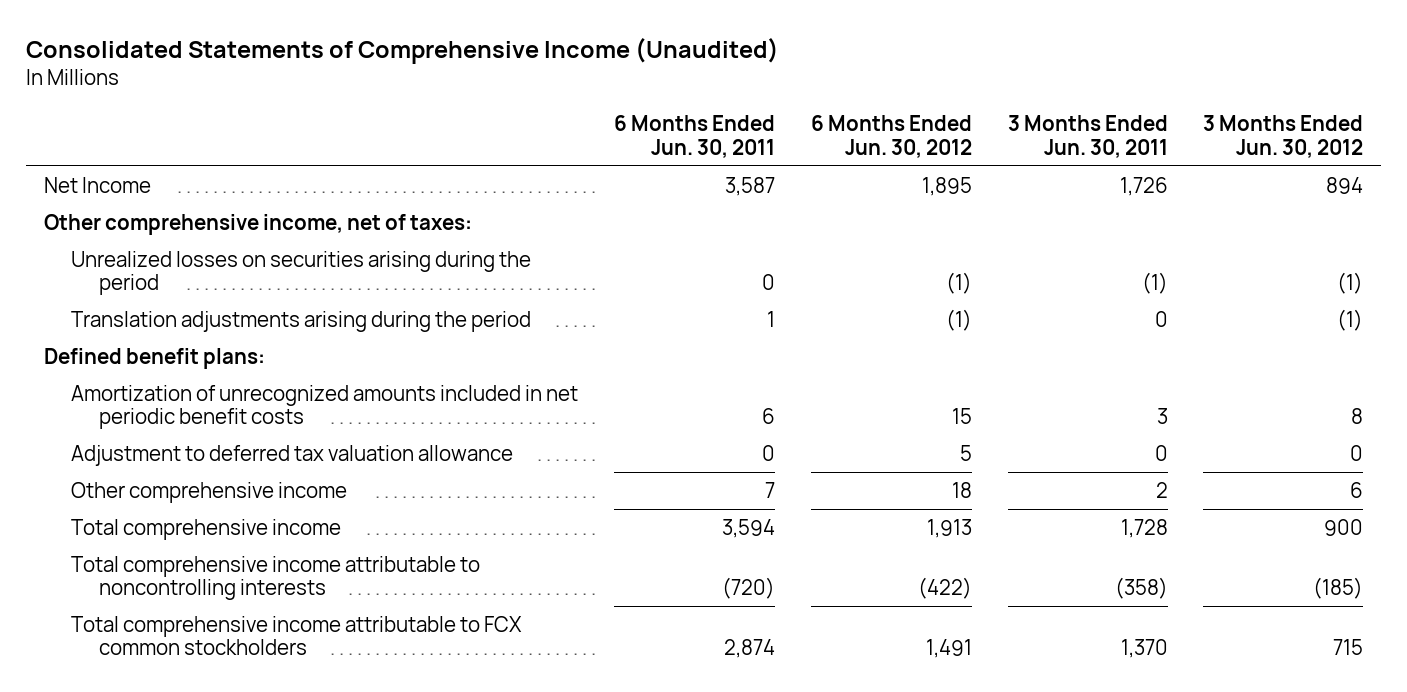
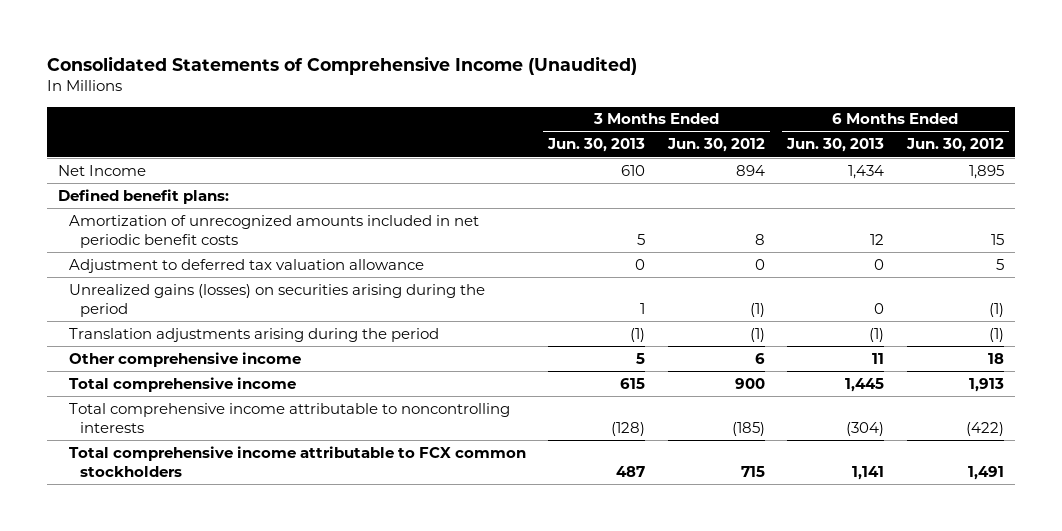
- | 6 Months Ended Jun. 30, 2011 | 6 Months Ended Jun. 30, 2012 | 3 Months Ended Jun. 30, 2011 | 3 Months Ended Jun. 30, 2012
+ | 3 Months Ended Jun. 30, 2013 | 3 Months Ended Jun. 30, 2012 | 6 Months Ended Jun. 30, 2013 | 6 Months Ended Jun. 30, 2012
- Other comprehensive income, net of taxes:
- Unrealized losses on securities arising during the period | 0 | (1) | (1) | (1)
+ Unrealized gains (losses) on securities arising during the period | 1 | (1) | 0 | (1)
moved down: Translation adjustments arising during the period | (1) | (1) | (1) | (1)

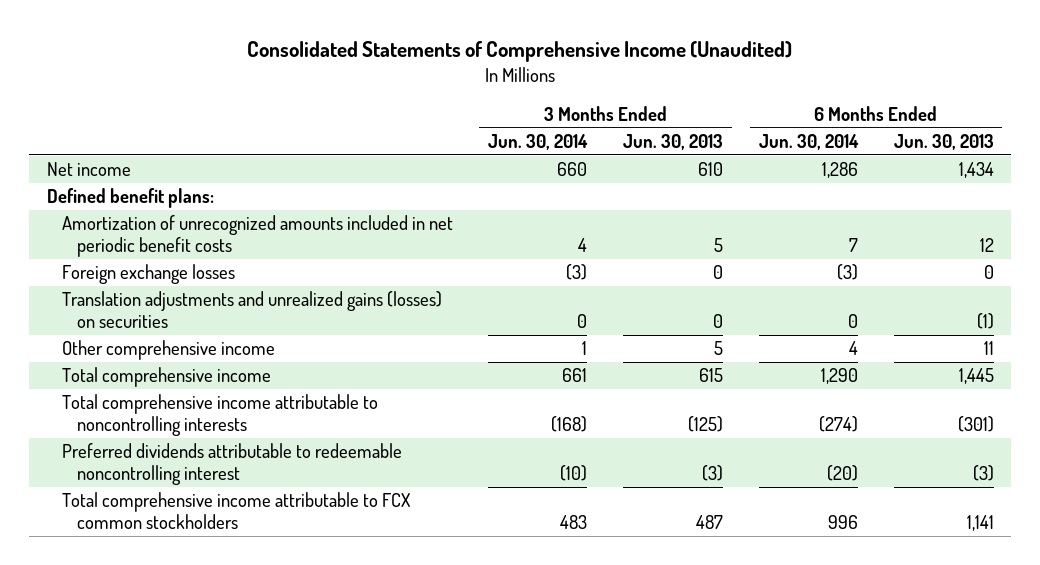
- | 3 Months Ended Jun. 30, 2013 | 3 Months Ended Jun. 30, 2012 | 6 Months Ended Jun. 30, 2013 | 6 Months Ended Jun. 30, 2012
+ | 3 Months Ended Jun. 30, 2014 | 3 Months Ended Jun. 30, 2013 | 6 Months Ended Jun. 30, 2014 | 6 Months Ended Jun. 30, 2013
- Net Income | 610 | 894 | 1,434 | 1,895
+ Net income | 660 | 610 | 1,286 | 1,434
- Adjustment to deferred tax valuation allowance | 0 | 0 | 0 | 5
- Unrealized gains (losses) on securities arising during the period | 1 | (1) | 0 | (1)
- Translation adjustments arising during the period | (1) | (1) | (1) | (1)
+ Foreign exchange losses | (3) | 0 | (3) | 0
+ Translation adjustments and unrealized gains (losses) on securities | 0 | 0 | 0 | (1)
- Total comprehensive income attributable to noncontrolling interests | (128) | (185) | (304) | (422)
+ Total comprehensive income attributable to noncontrolling interests | (168) | (125) | (274) | (301)
+ Preferred dividends attributable to redeemable noncontrolling interest | (10) | (3) | (20) | (3)

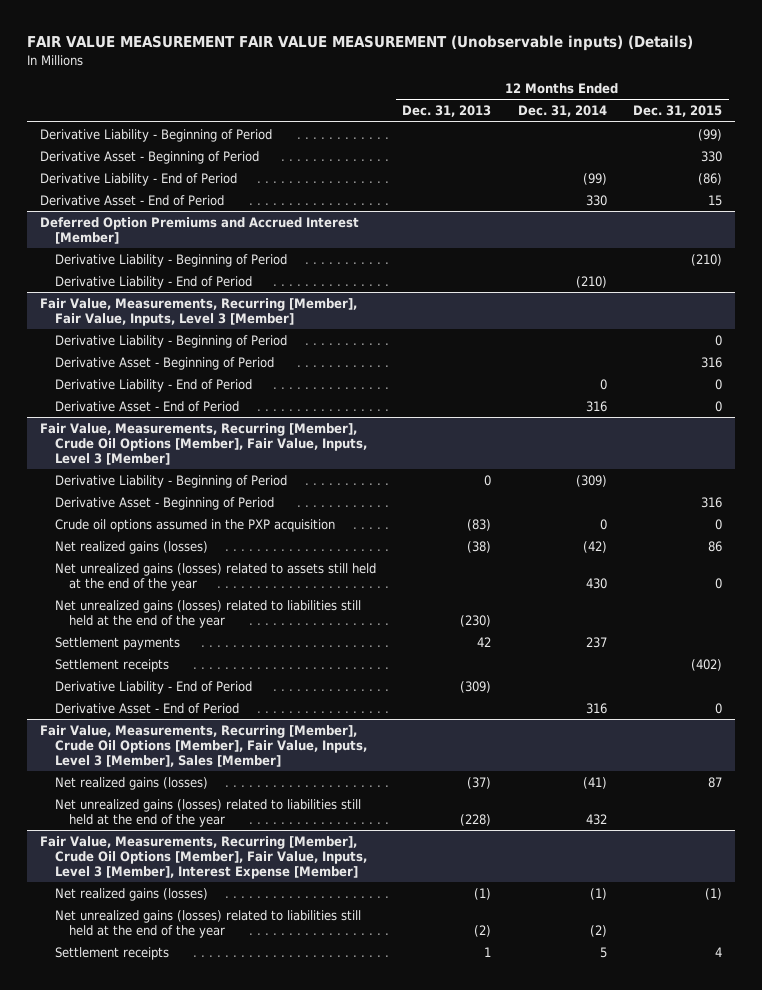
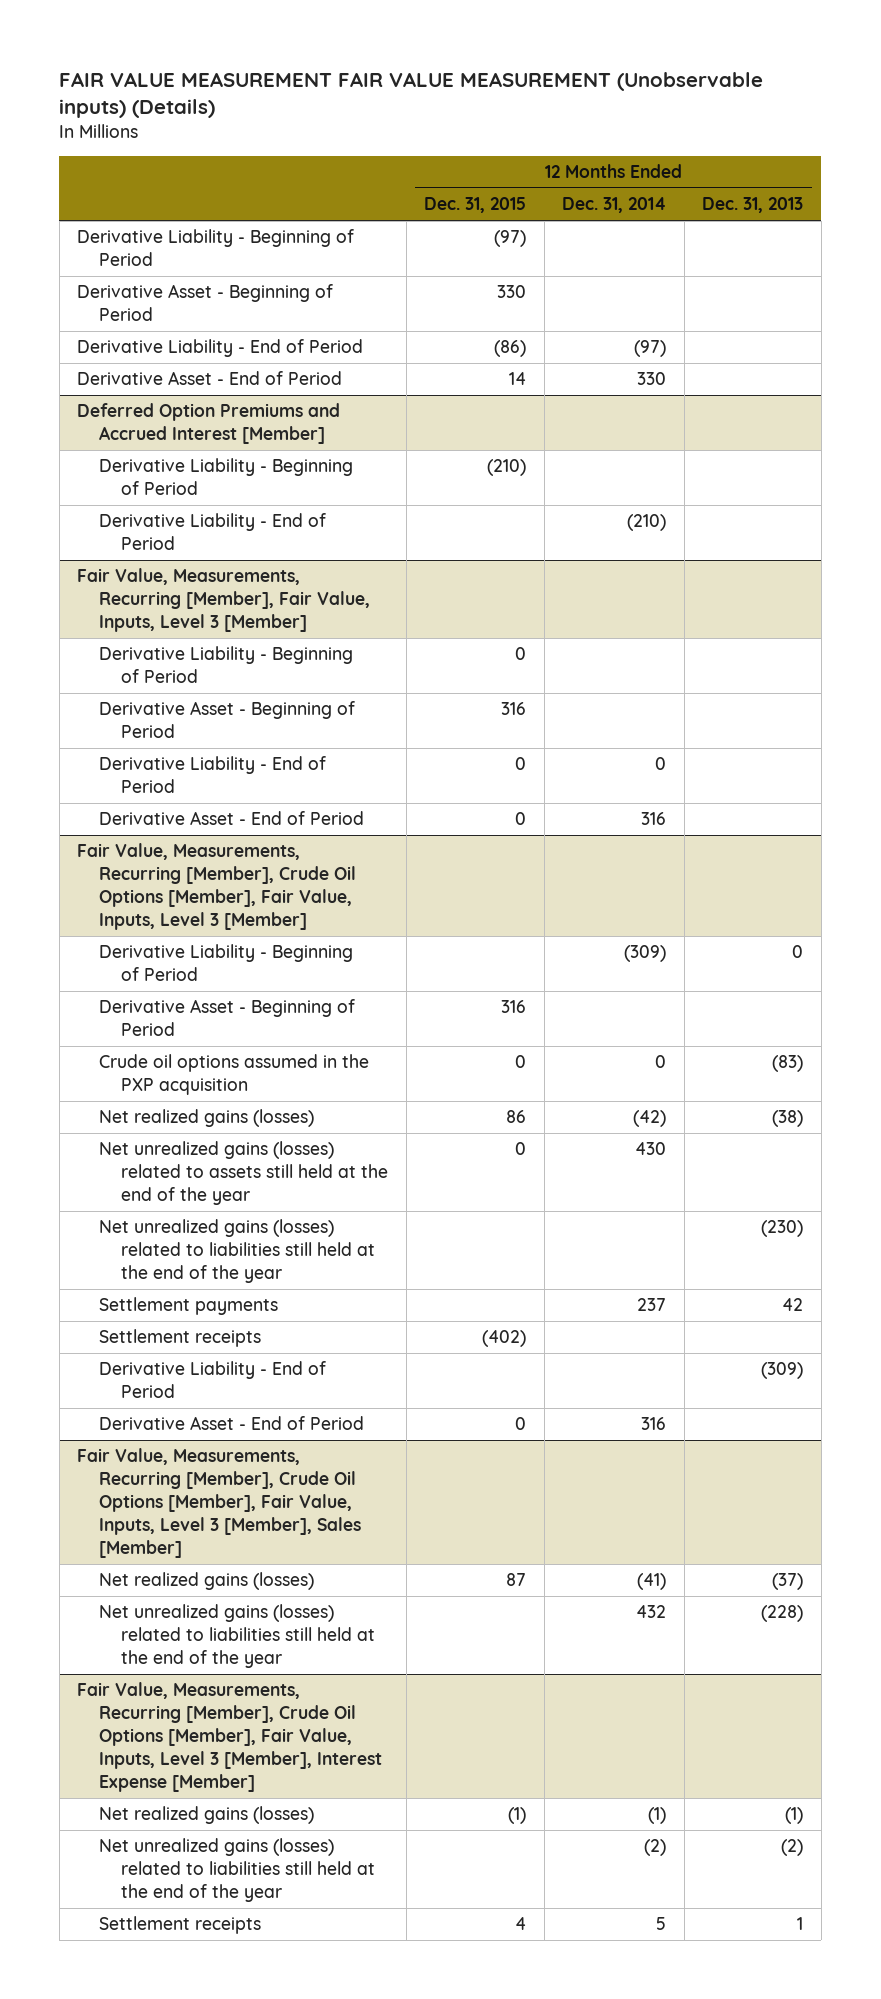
- | 12 Months Ended Dec. 31, 2013 | 12 Months Ended Dec. 31, 2014 | 12 Months Ended Dec. 31, 2015
+ | 12 Months Ended Dec. 31, 2015 | 12 Months Ended Dec. 31, 2014 | 12 Months Ended Dec. 31, 2013
- Derivative Liability - Beginning of Period | | | (99)
+ Derivative Liability - Beginning of Period | (97) | |
- Derivative Liability - End of Period | | (99) | (86)
- Derivative Asset - End of Period | | 330 | 15
+ Derivative Liability - End of Period | (86) | (97) |
+ Derivative Asset - End of Period | 14 | 330 |

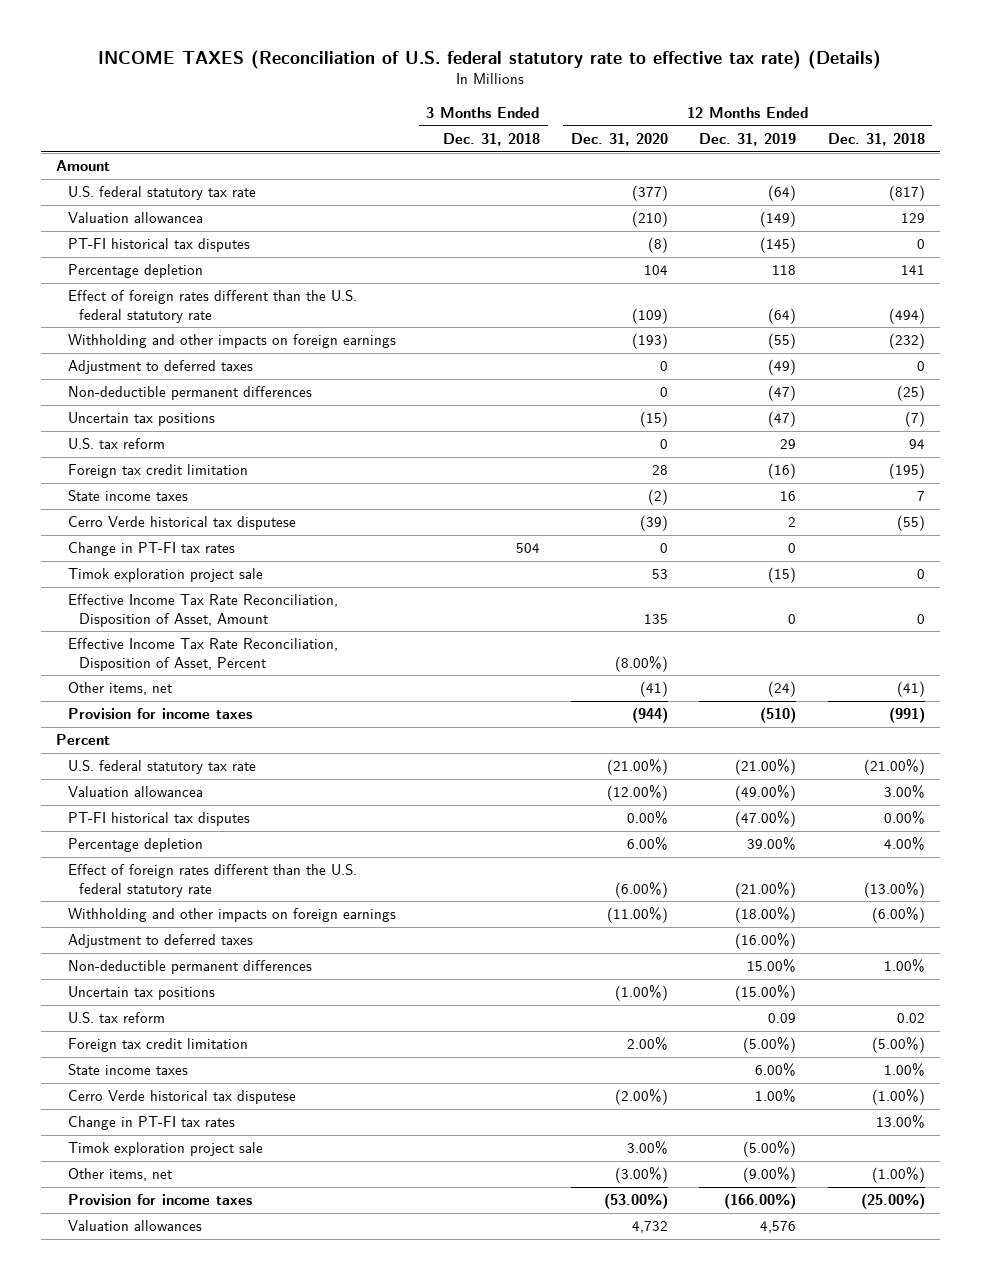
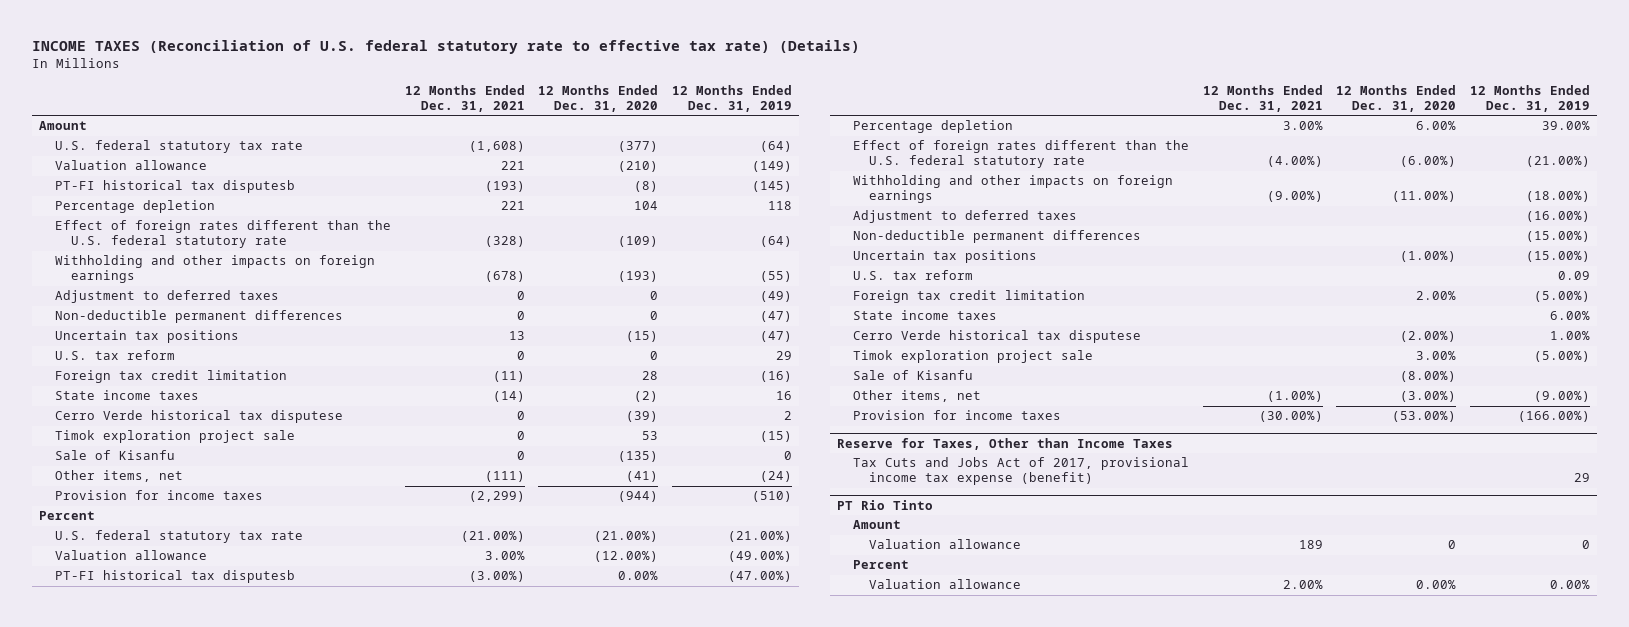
- | 3 Months Ended Dec. 31, 2018 | 12 Months Ended Dec. 31, 2020 | 12 Months Ended Dec. 31, 2019 | 12 Months Ended Dec. 31, 2018
+ | 12 Months Ended Dec. 31, 2021 | 12 Months Ended Dec. 31, 2020 | 12 Months Ended Dec. 31, 2019
- Valuation allowancea | | (210) | (149) | 129
- PT-FI historical tax disputes | | (8) | (145) | 0
+ Valuation allowance | 221 | (210) | (149)
+ PT-FI historical tax disputesb | (193) | (8) | (145)
- Change in PT-FI tax rates | 504 | 0 | 0 |
- Effective Income Tax Rate Reconciliation, Disposition of Asset, Amount | | 135 | 0 | 0
- Effective Income Tax Rate Reconciliation, Disposition of Asset, Percent | | (8.00%) | |
+ Sale of Kisanfu | 0 | (135) | 0
- Valuation allowancea | | (12.00%) | (49.00%) | 3.00%
- PT-FI historical tax disputes | | 0.00% | (47.00%) | 0.00%
+ Valuation allowance | 3.00% | (12.00%) | (49.00%)
+ PT-FI historical tax disputesb | (3.00%) | 0.00% | (47.00%)
- Non-deductible permanent differences | | | 15.00% | 1.00%
+ Non-deductible permanent differences | | | (15.00%)
- Change in PT-FI tax rates | | | | 13.00%
+ Sale of Kisanfu | | (8.00%) |
- Valuation allowances | | 4,732 | 4,576 |
+ Reserve for Taxes, Other than Income Taxes
+ Tax Cuts and Jobs Act of 2017, provisional income tax expense (benefit) | | | 29
+ PT Rio Tinto
+ Amount
+ Valuation allowance | 189 | 0 | 0
+ Percent
+ Valuation allowance | 2.00% | 0.00% | 0.00%

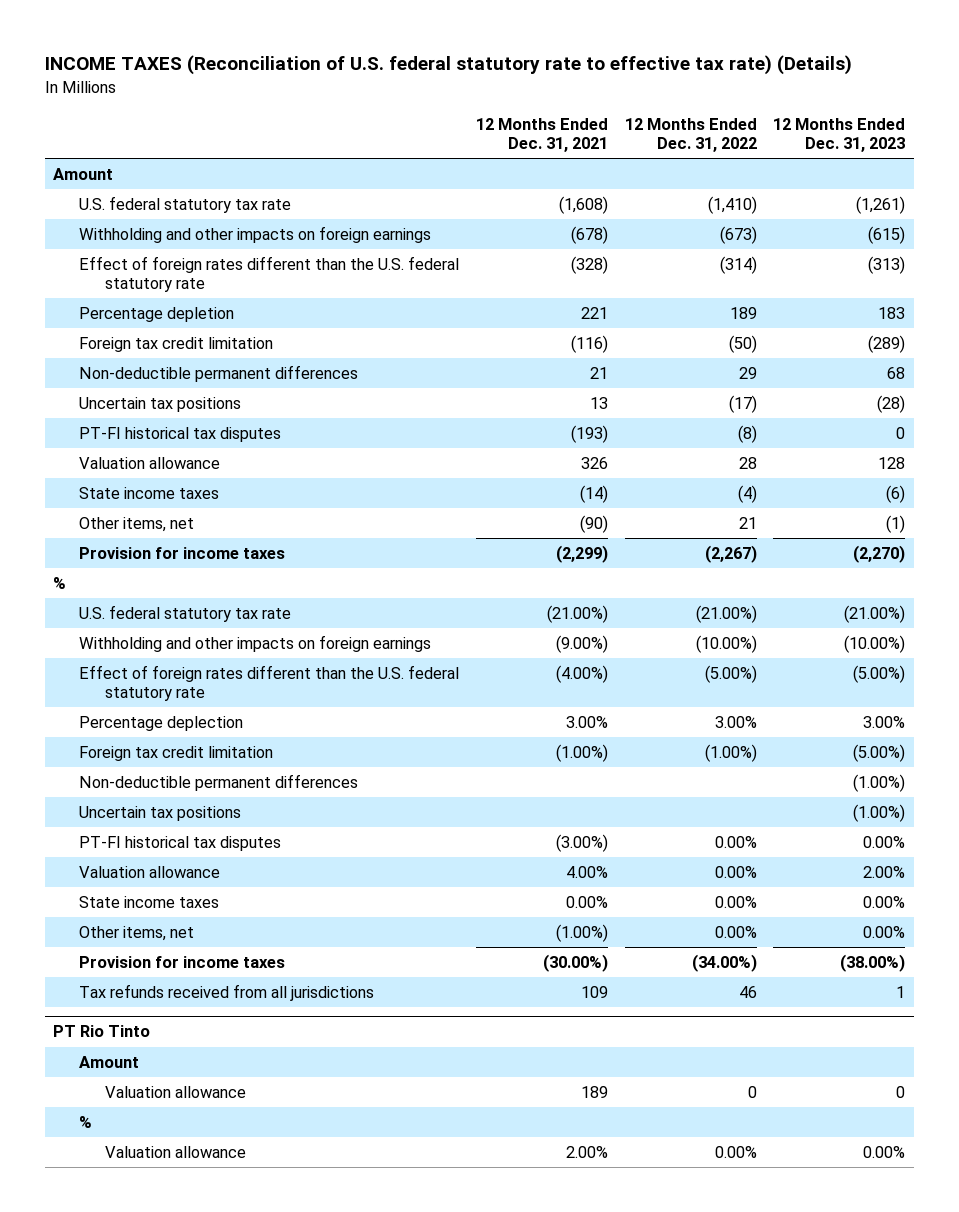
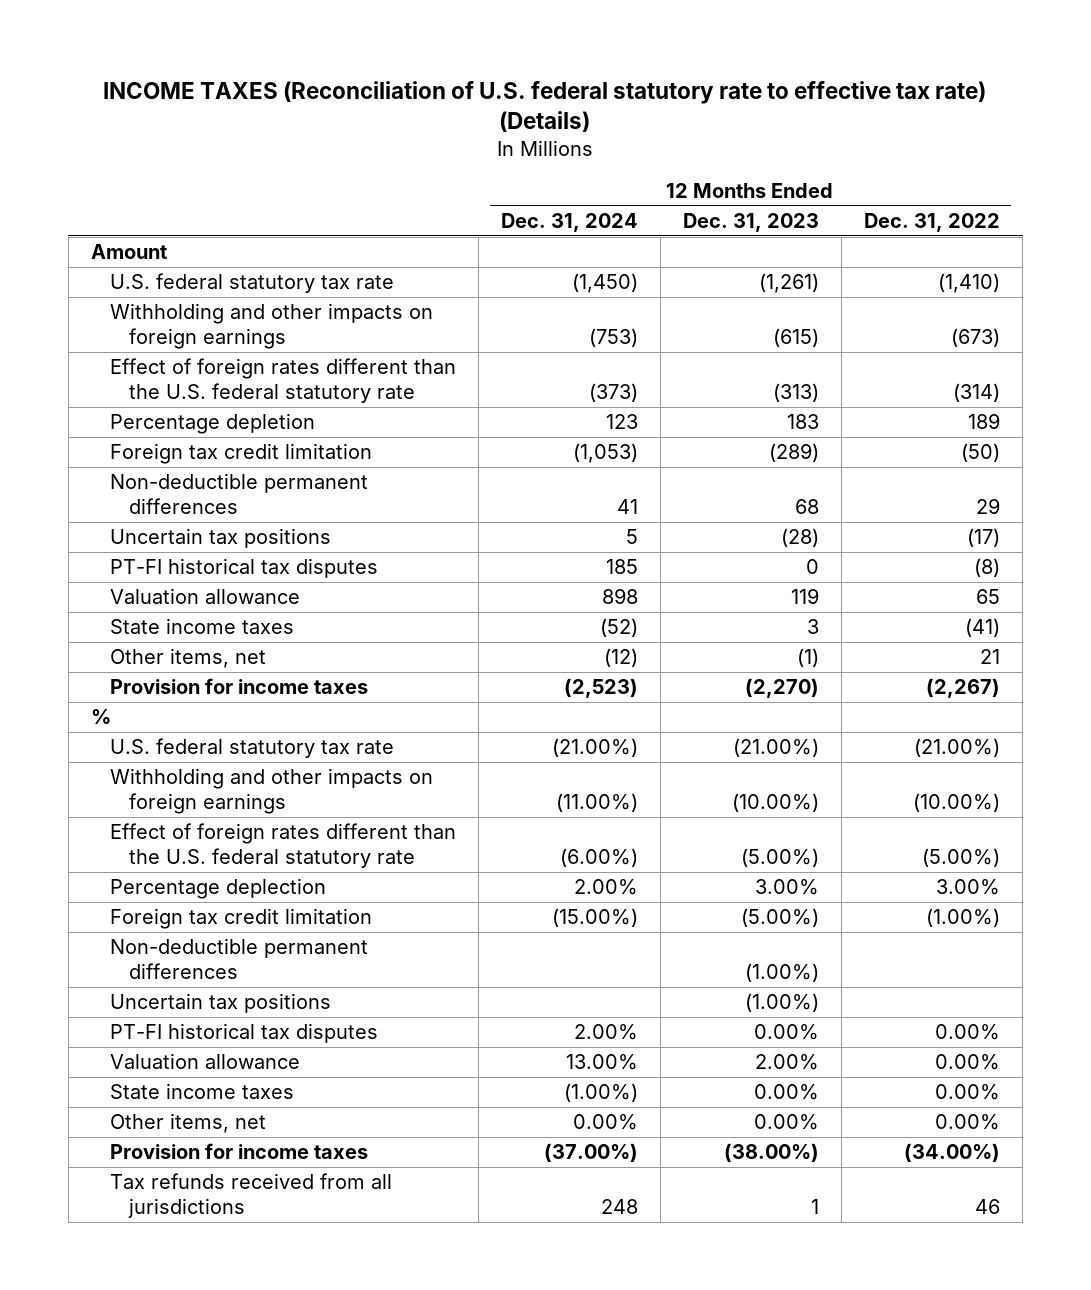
- | 12 Months Ended Dec. 31, 2021 | 12 Months Ended Dec. 31, 2022 | 12 Months Ended Dec. 31, 2023
+ | 12 Months Ended Dec. 31, 2024 | 12 Months Ended Dec. 31, 2023 | 12 Months Ended Dec. 31, 2022
- Valuation allowance | 326 | 28 | 128
- State income taxes | (14) | (4) | (6)
+ Valuation allowance | 898 | 119 | 65
+ State income taxes | (52) | 3 | (41)
- PT Rio Tinto
- Amount
- Valuation allowance | 189 | 0 | 0
- %
- Valuation allowance | 2.00% | 0.00% | 0.00%

